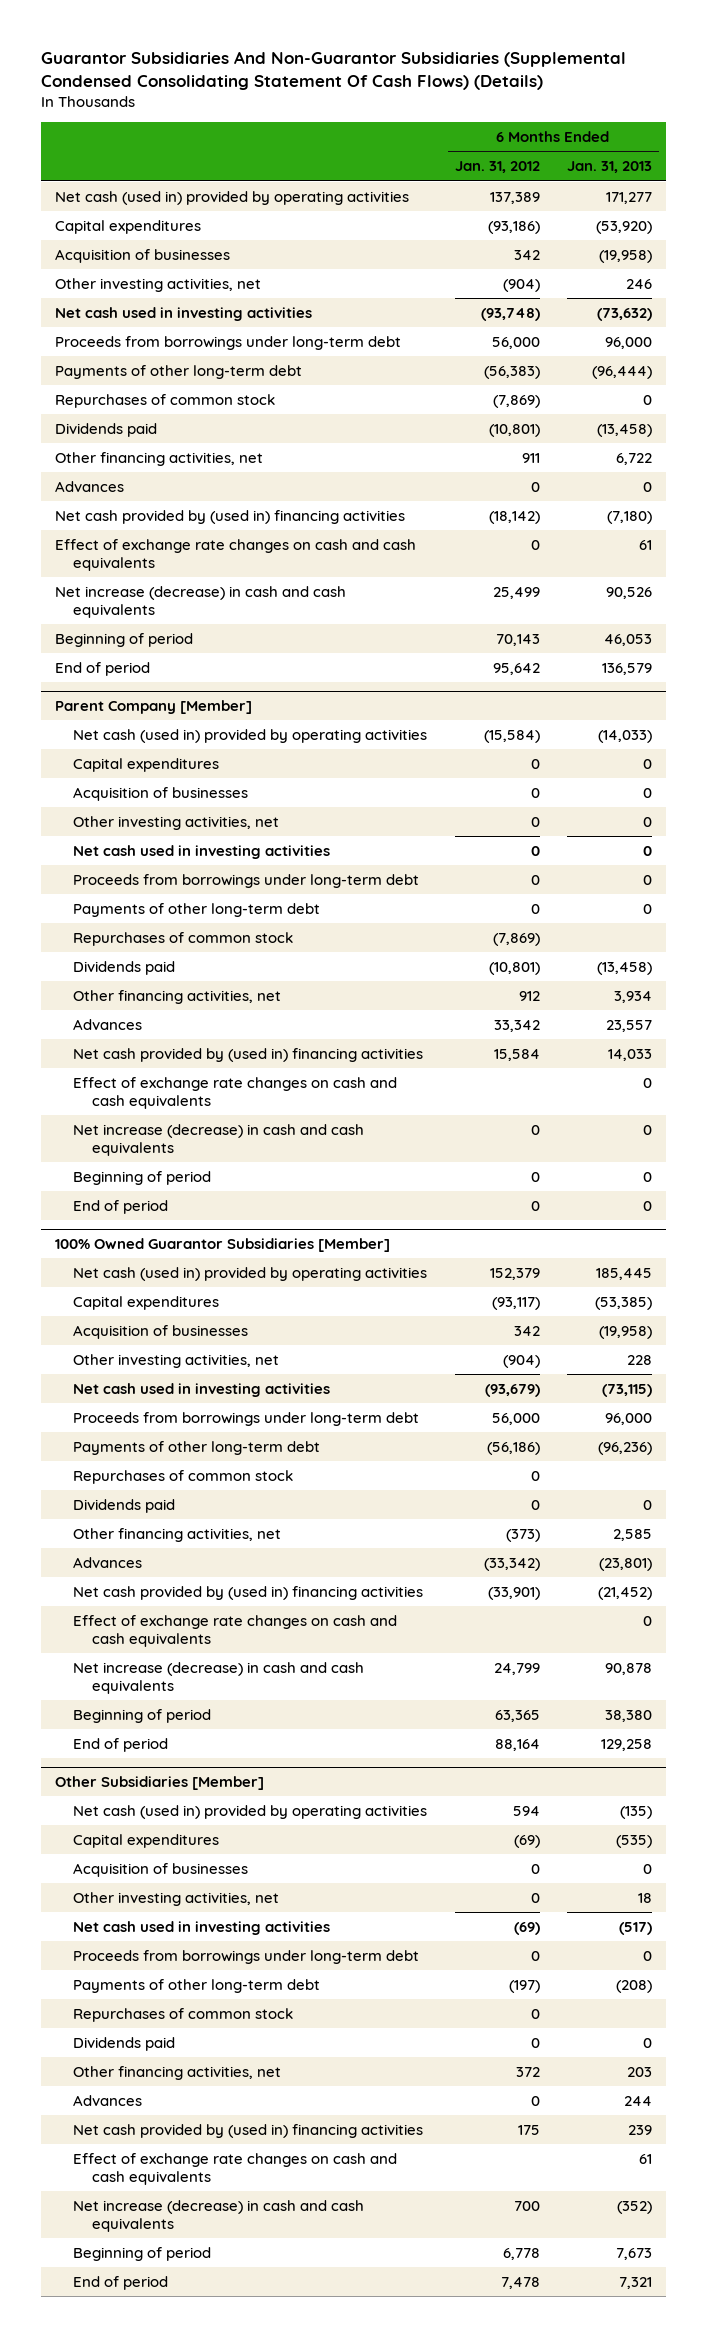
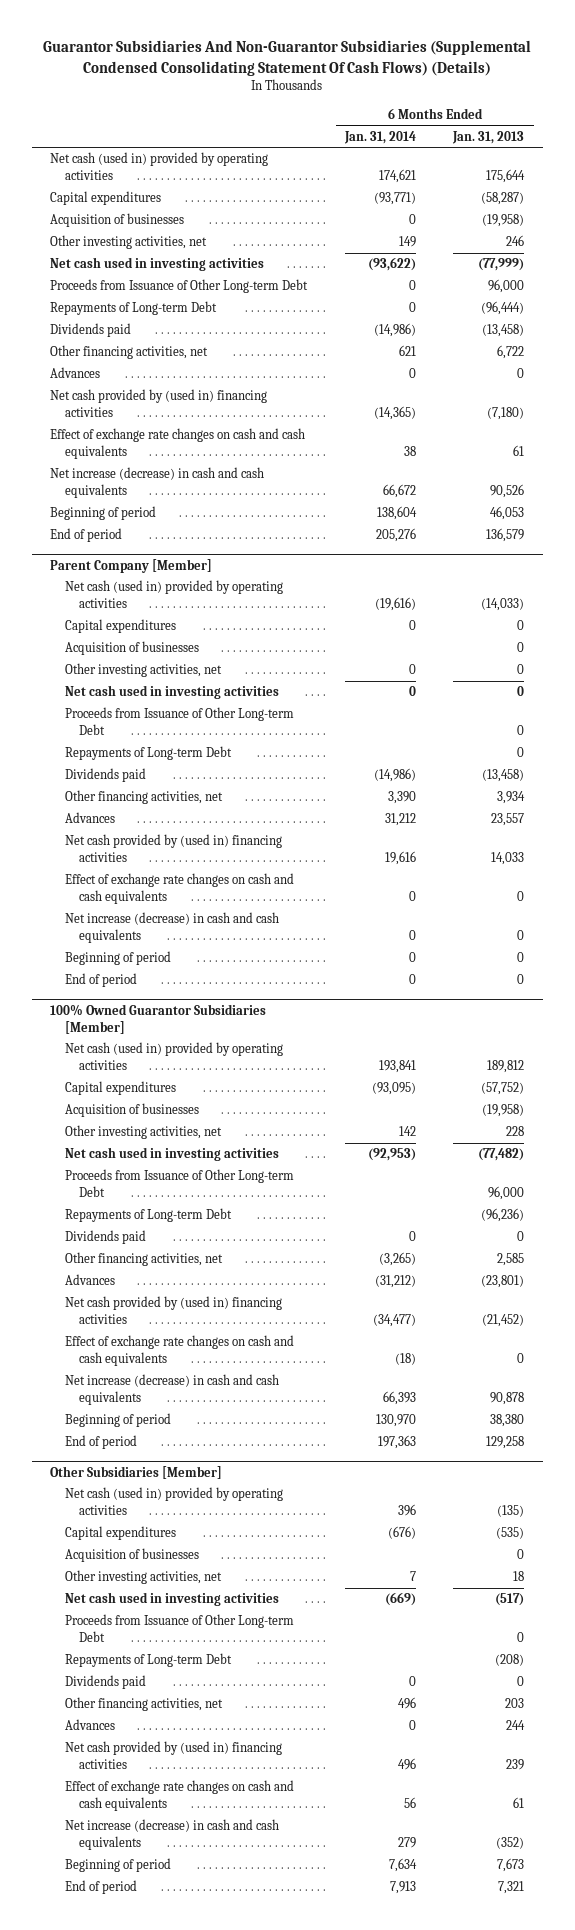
- | 6 Months Ended Jan. 31, 2012 | 6 Months Ended Jan. 31, 2013
+ | 6 Months Ended Jan. 31, 2014 | 6 Months Ended Jan. 31, 2013
- Net cash (used in) provided by operating activities | 137,389 | 171,277
- Capital expenditures | (93,186) | (53,920)
+ Net cash (used in) provided by operating activities | 174,621 | 175,644
+ Capital expenditures | (93,771) | (58,287)
- Net cash used in investing activities | (93,748) | (73,632)
- Proceeds from borrowings under long-term debt | 56,000 | 96,000
- Payments of other long-term debt | (56,383) | (96,444)
- Repurchases of common stock | (7,869) | 0
+ Net cash used in investing activities | (93,622) | (77,999)
+ Proceeds from Issuance of Other Long-term Debt | 0 | 96,000
+ Repayments of Long-term Debt | 0 | (96,444)
@ Parent Company [Member]
- Proceeds from borrowings under long-term debt | 0 | 0
- Payments of other long-term debt | 0 | 0
- Repurchases of common stock | (7,869) |
+ Proceeds from Issuance of Other Long-term Debt | | 0
+ Repayments of Long-term Debt | | 0
@ 100% Owned Guarantor Subsidiaries [Member]
- Net cash (used in) provided by operating activities | 152,379 | 185,445
- Capital expenditures | (93,117) | (53,385)
+ Net cash (used in) provided by operating activities | 193,841 | 189,812
+ Capital expenditures | (93,095) | (57,752)
- Net cash used in investing activities | (93,679) | (73,115)
- Proceeds from borrowings under long-term debt | 56,000 | 96,000
- Payments of other long-term debt | (56,186) | (96,236)
- Repurchases of common stock | 0 |
+ Net cash used in investing activities | (92,953) | (77,482)
+ Proceeds from Issuance of Other Long-term Debt | | 96,000
+ Repayments of Long-term Debt | | (96,236)
@ Other Subsidiaries [Member]
- Proceeds from borrowings under long-term debt | 0 | 0
- Payments of other long-term debt | (197) | (208)
- Repurchases of common stock | 0 |
+ Proceeds from Issuance of Other Long-term Debt | | 0
+ Repayments of Long-term Debt | | (208)

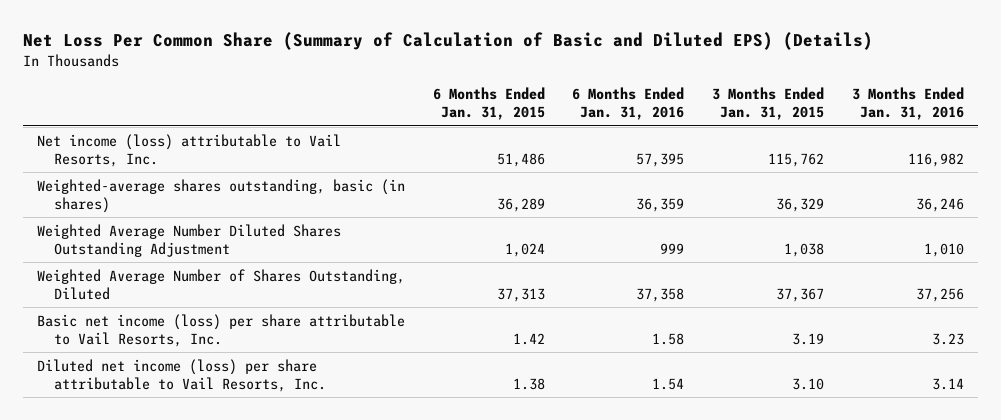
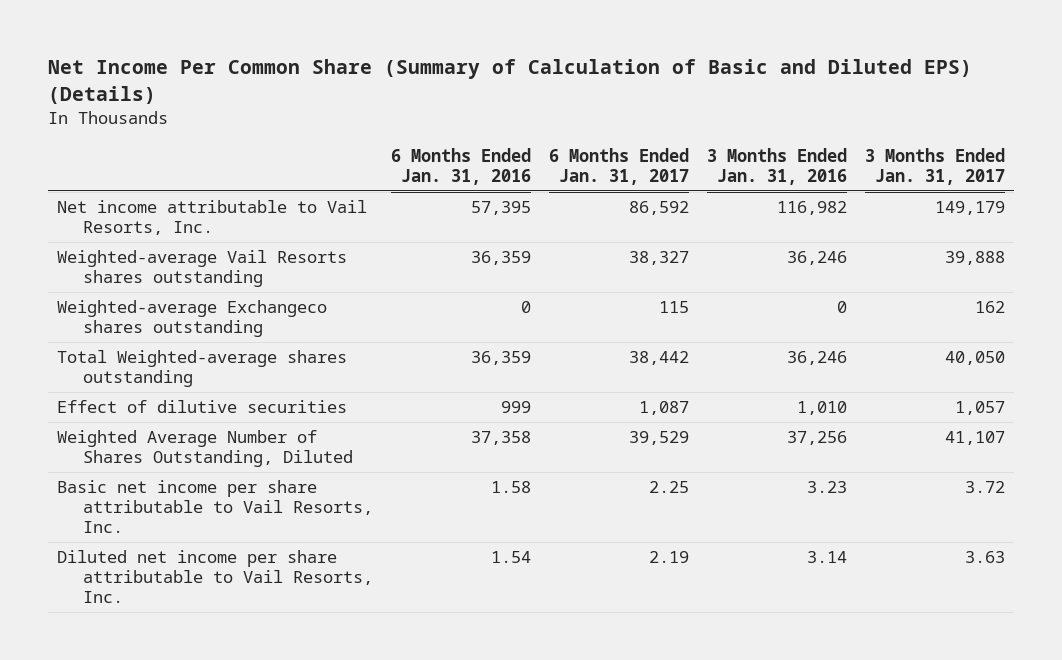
- Net Loss Per Common Share (Summary of Calculation of Basic and Diluted EPS) (Details)
+ Net Income Per Common Share (Summary of Calculation of Basic and Diluted EPS) (Details)
- | 6 Months Ended Jan. 31, 2015 | 6 Months Ended Jan. 31, 2016 | 3 Months Ended Jan. 31, 2015 | 3 Months Ended Jan. 31, 2016
+ | 6 Months Ended Jan. 31, 2016 | 6 Months Ended Jan. 31, 2017 | 3 Months Ended Jan. 31, 2016 | 3 Months Ended Jan. 31, 2017
- Net income (loss) attributable to Vail Resorts, Inc. | 51,486 | 57,395 | 115,762 | 116,982
- Weighted-average shares outstanding, basic (in shares) | 36,289 | 36,359 | 36,329 | 36,246
- Weighted Average Number Diluted Shares Outstanding Adjustment | 1,024 | 999 | 1,038 | 1,010
+ Net income attributable to Vail Resorts, Inc. | 57,395 | 86,592 | 116,982 | 149,179
+ Weighted-average Vail Resorts shares outstanding | 36,359 | 38,327 | 36,246 | 39,888
+ Weighted-average Exchangeco shares outstanding | 0 | 115 | 0 | 162
+ Total Weighted-average shares outstanding | 36,359 | 38,442 | 36,246 | 40,050
+ Effect of dilutive securities | 999 | 1,087 | 1,010 | 1,057
- Basic net income (loss) per share attributable to Vail Resorts, Inc. | 1.42 | 1.58 | 3.19 | 3.23
- Diluted net income (loss) per share attributable to Vail Resorts, Inc. | 1.38 | 1.54 | 3.10 | 3.14
+ Basic net income per share attributable to Vail Resorts, Inc. | 1.58 | 2.25 | 3.23 | 3.72
+ Diluted net income per share attributable to Vail Resorts, Inc. | 1.54 | 2.19 | 3.14 | 3.63

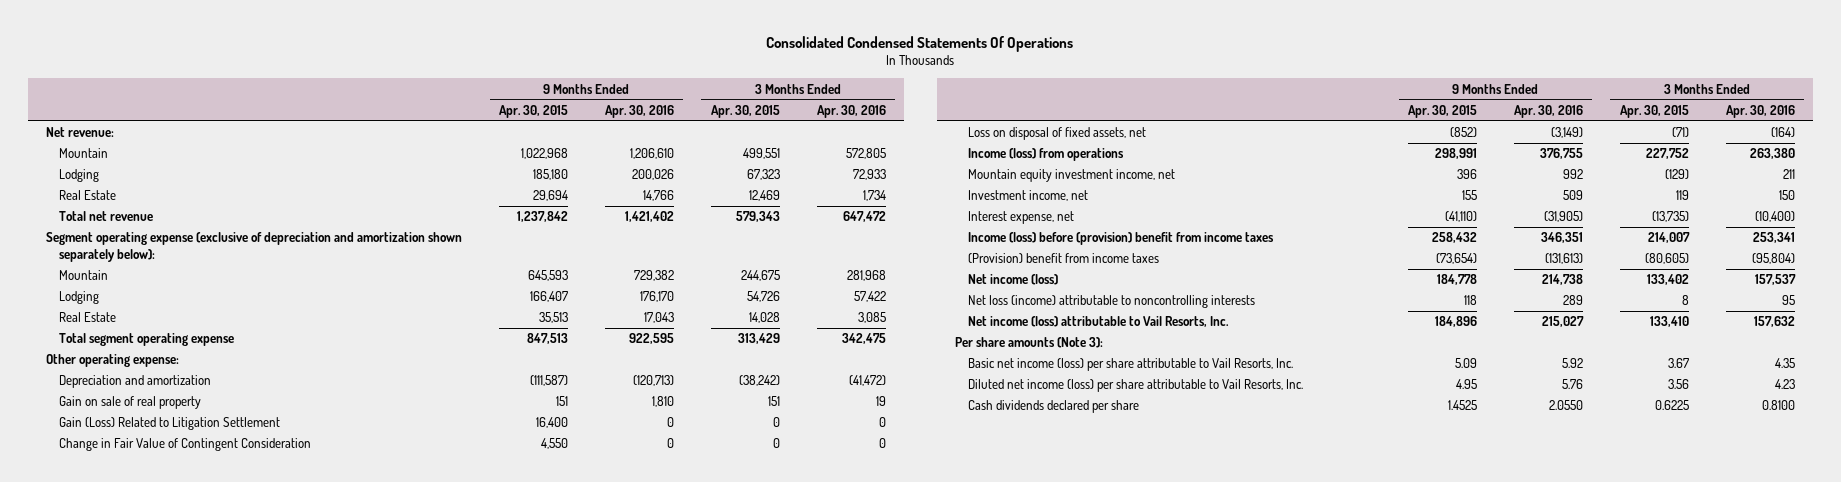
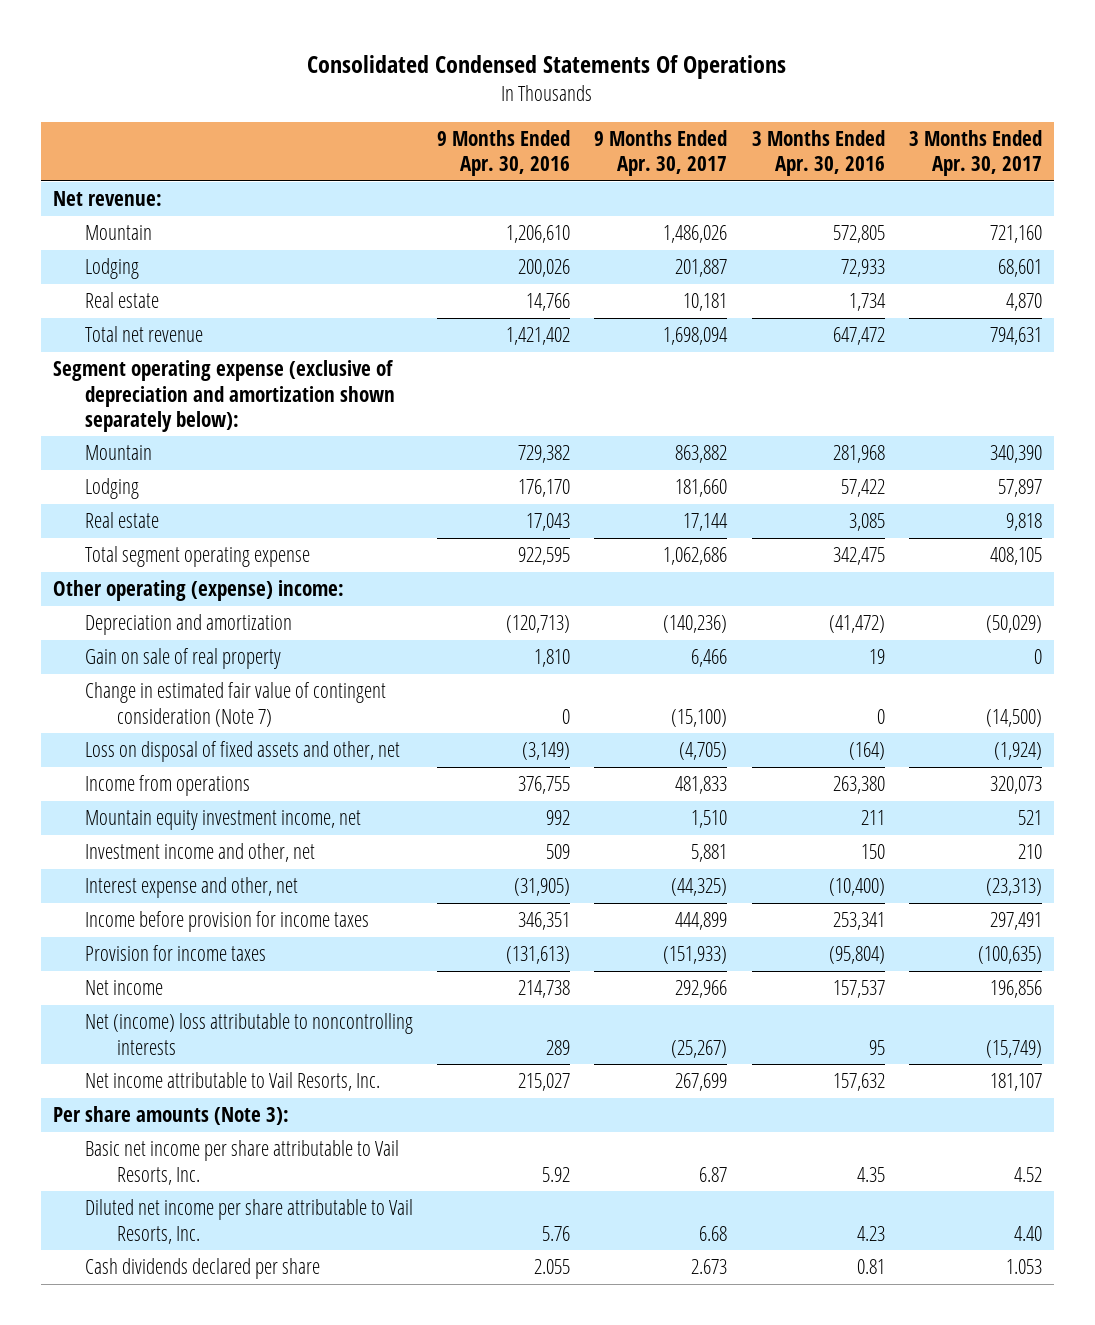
- | 9 Months Ended Apr. 30, 2015 | 9 Months Ended Apr. 30, 2016 | 3 Months Ended Apr. 30, 2015 | 3 Months Ended Apr. 30, 2016
+ | 9 Months Ended Apr. 30, 2016 | 9 Months Ended Apr. 30, 2017 | 3 Months Ended Apr. 30, 2016 | 3 Months Ended Apr. 30, 2017
- Real Estate | 29,694 | 14,766 | 12,469 | 1,734
+ Real estate | 14,766 | 10,181 | 1,734 | 4,870
- Real Estate | 35,513 | 17,043 | 14,028 | 3,085
+ Real estate | 17,043 | 17,144 | 3,085 | 9,818
- Other operating expense:
+ Other operating (expense) income:
- Gain (Loss) Related to Litigation Settlement | 16,400 | 0 | 0 | 0
- Change in Fair Value of Contingent Consideration | 4,550 | 0 | 0 | 0
- Loss on disposal of fixed assets, net | (852) | (3,149) | (71) | (164)
- Income (loss) from operations | 298,991 | 376,755 | 227,752 | 263,380
+ Change in estimated fair value of contingent consideration (Note 7) | 0 | (15,100) | 0 | (14,500)
+ Loss on disposal of fixed assets and other, net | (3,149) | (4,705) | (164) | (1,924)
+ Income from operations | 376,755 | 481,833 | 263,380 | 320,073
- Investment income, net | 155 | 509 | 119 | 150
- Interest expense, net | (41,110) | (31,905) | (13,735) | (10,400)
- Income (loss) before (provision) benefit from income taxes | 258,432 | 346,351 | 214,007 | 253,341
- (Provision) benefit from income taxes | (73,654) | (131,613) | (80,605) | (95,804)
- Net income (loss) | 184,778 | 214,738 | 133,402 | 157,537
- Net loss (income) attributable to noncontrolling interests | 118 | 289 | 8 | 95
- Net income (loss) attributable to Vail Resorts, Inc. | 184,896 | 215,027 | 133,410 | 157,632
+ Investment income and other, net | 509 | 5,881 | 150 | 210
+ Interest expense and other, net | (31,905) | (44,325) | (10,400) | (23,313)
+ Income before provision for income taxes | 346,351 | 444,899 | 253,341 | 297,491
+ Provision for income taxes | (131,613) | (151,933) | (95,804) | (100,635)
+ Net income | 214,738 | 292,966 | 157,537 | 196,856
+ Net (income) loss attributable to noncontrolling interests | 289 | (25,267) | 95 | (15,749)
+ Net income attributable to Vail Resorts, Inc. | 215,027 | 267,699 | 157,632 | 181,107
- Basic net income (loss) per share attributable to Vail Resorts, Inc. | 5.09 | 5.92 | 3.67 | 4.35
- Diluted net income (loss) per share attributable to Vail Resorts, Inc. | 4.95 | 5.76 | 3.56 | 4.23
- Cash dividends declared per share | 1.4525 | 2.0550 | 0.6225 | 0.8100
+ Basic net income per share attributable to Vail Resorts, Inc. | 5.92 | 6.87 | 4.35 | 4.52
+ Diluted net income per share attributable to Vail Resorts, Inc. | 5.76 | 6.68 | 4.23 | 4.40
+ Cash dividends declared per share | 2.055 | 2.673 | 0.81 | 1.053

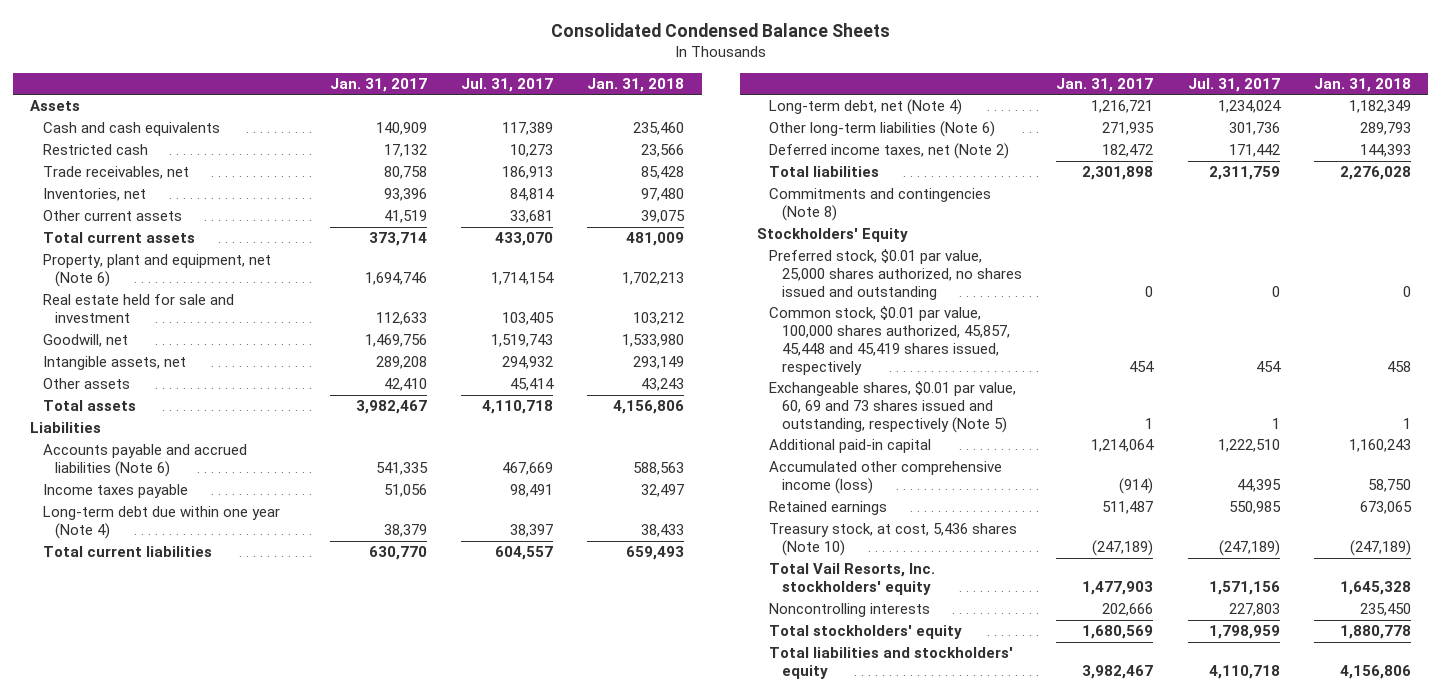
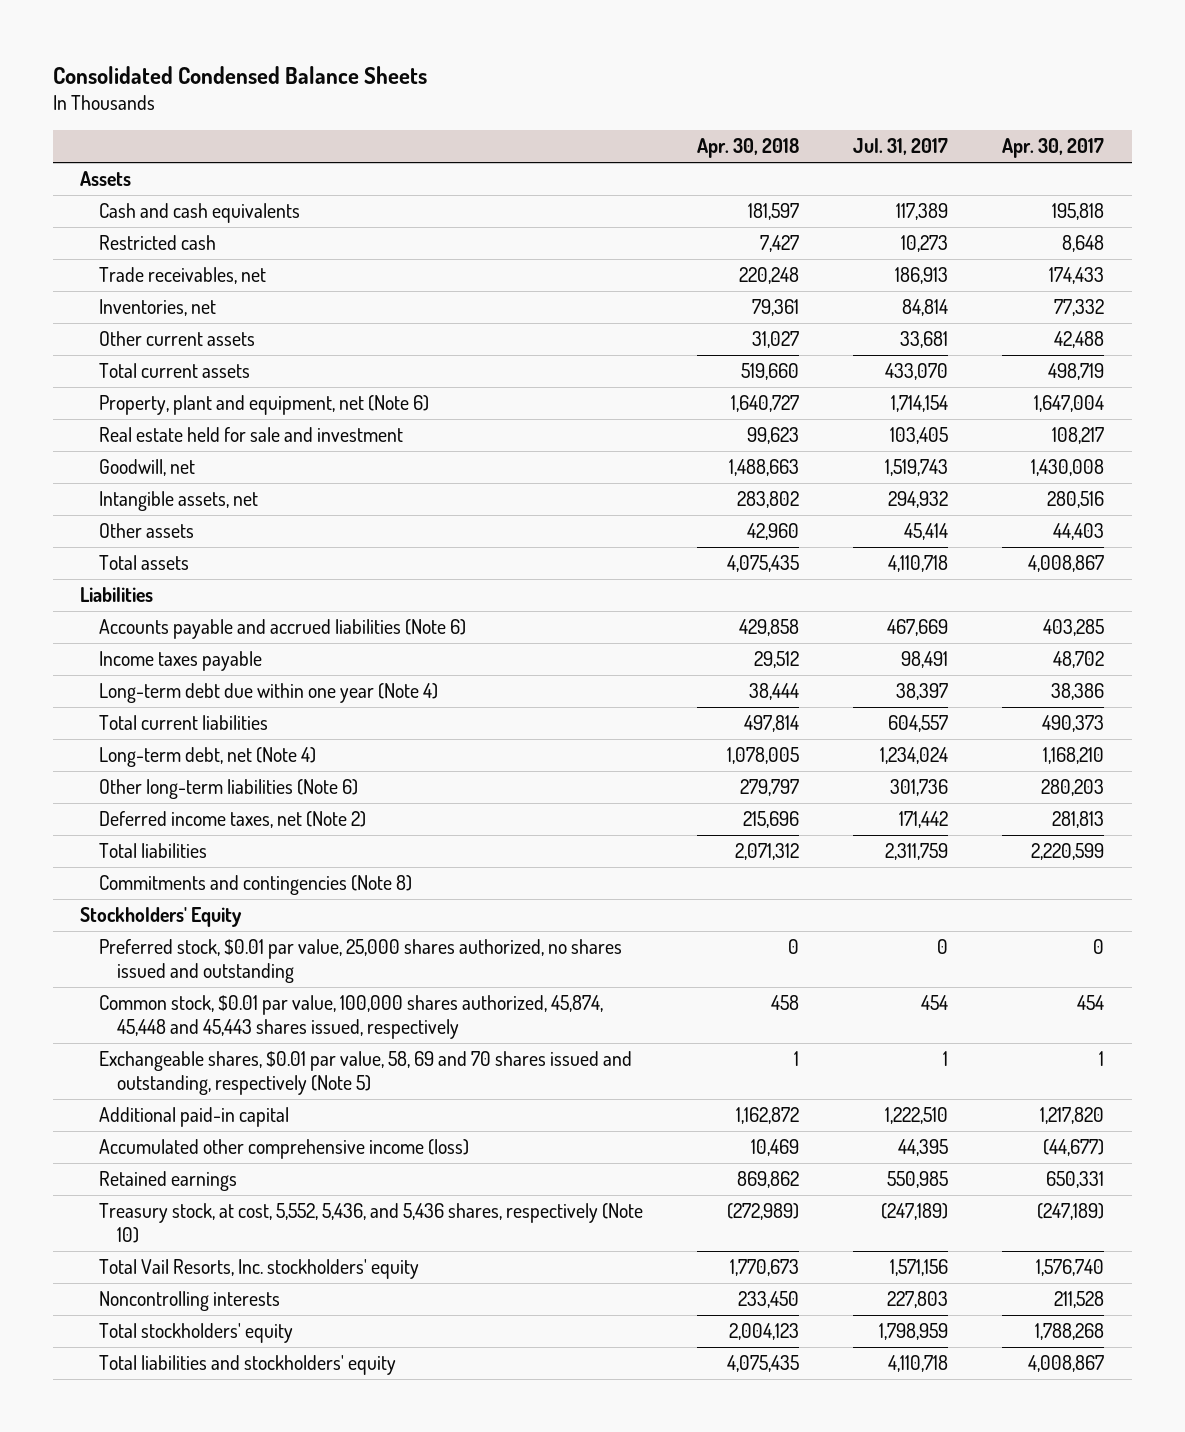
- | Jan. 31, 2017 | Jul. 31, 2017 | Jan. 31, 2018
+ | Apr. 30, 2018 | Jul. 31, 2017 | Apr. 30, 2017
- Common stock, $0.01 par value, 100,000 shares authorized, 45,857, 45,448 and 45,419 shares issued, respectively | 454 | 454 | 458
- Exchangeable shares, $0.01 par value, 60, 69 and 73 shares issued and outstanding, respectively (Note 5) | 1 | 1 | 1
+ Common stock, $0.01 par value, 100,000 shares authorized, 45,874, 45,448 and 45,443 shares issued, respectively | 458 | 454 | 454
+ Exchangeable shares, $0.01 par value, 58, 69 and 70 shares issued and outstanding, respectively (Note 5) | 1 | 1 | 1
- Treasury stock, at cost, 5,436 shares (Note 10) | (247,189) | (247,189) | (247,189)
+ Treasury stock, at cost, 5,552, 5,436, and 5,436 shares, respectively (Note 10) | (272,989) | (247,189) | (247,189)

